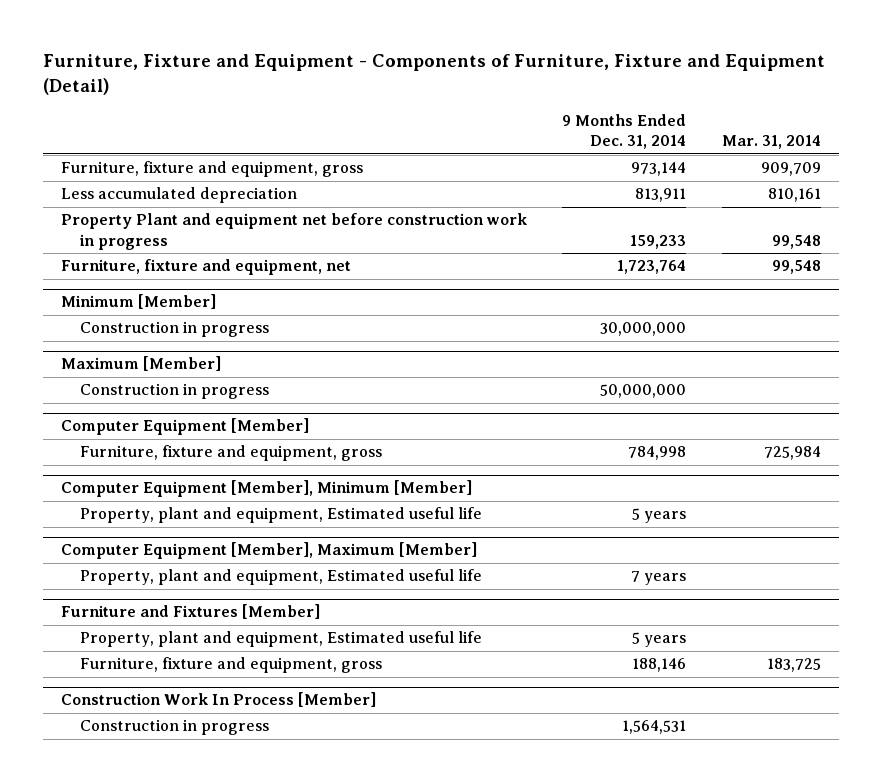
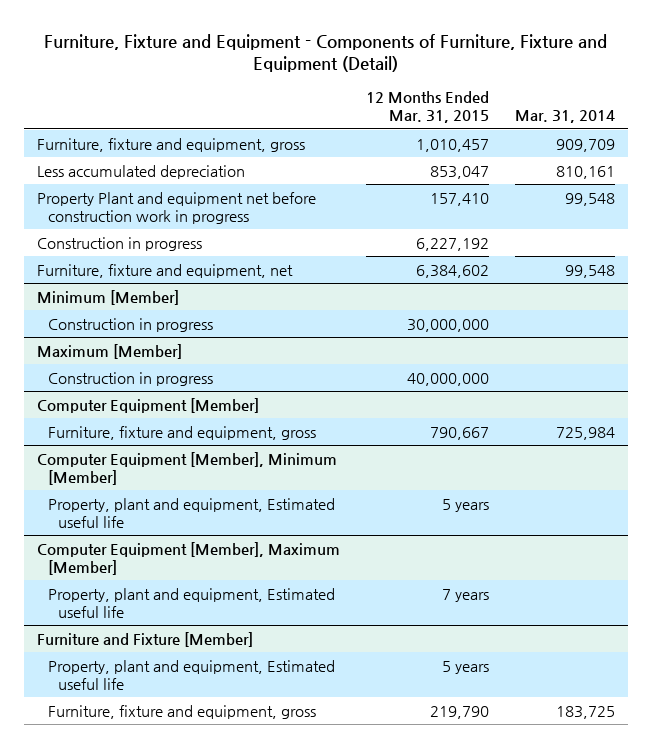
- | 9 Months Ended Dec. 31, 2014 | Mar. 31, 2014
+ | 12 Months Ended Mar. 31, 2015 | Mar. 31, 2014
+ Construction in progress | 6,227,192 |
- Furniture and Fixtures [Member]
+ Furniture and Fixture [Member]
- Construction Work In Process [Member]
- Construction in progress | 1,564,531 |

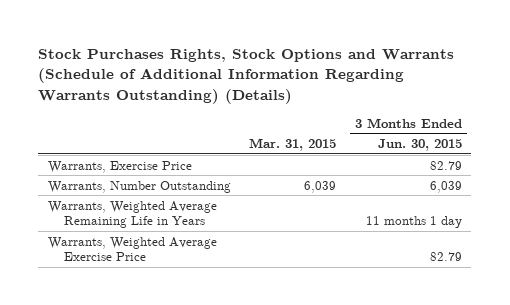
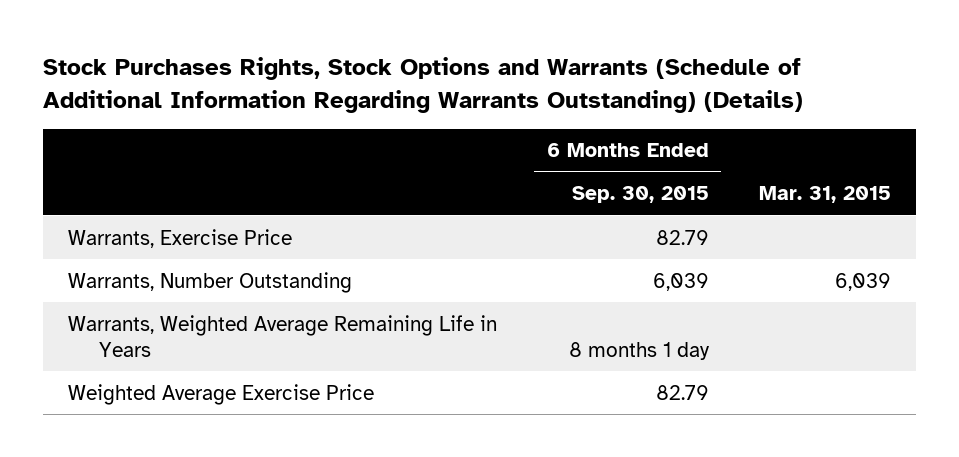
- | Mar. 31, 2015 | 3 Months Ended Jun. 30, 2015
+ | 6 Months Ended Sep. 30, 2015 | Mar. 31, 2015
- Warrants, Weighted Average Exercise Price | | 82.79
+ Weighted Average Exercise Price | 82.79 |

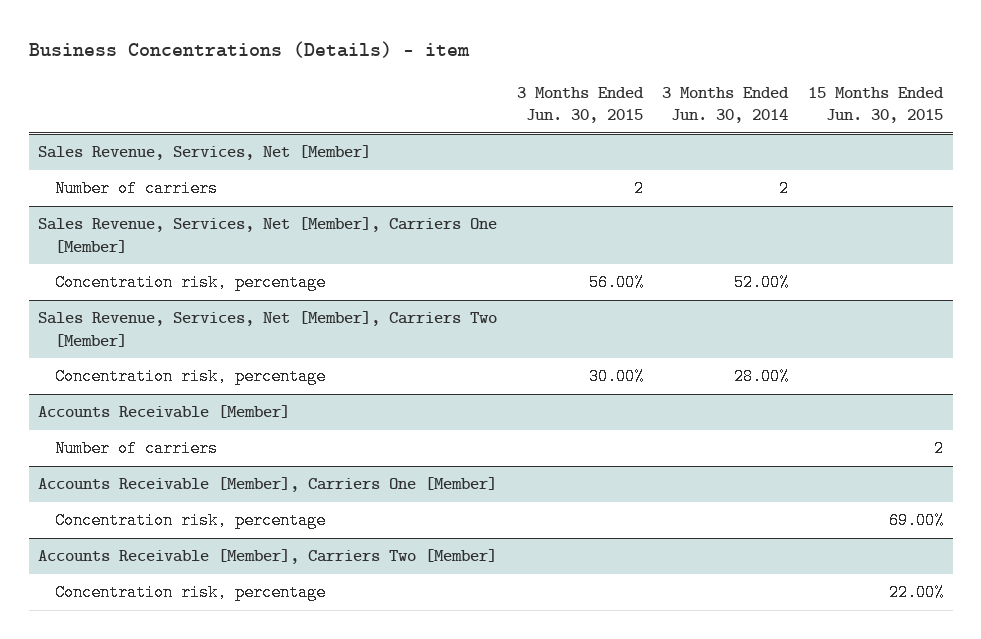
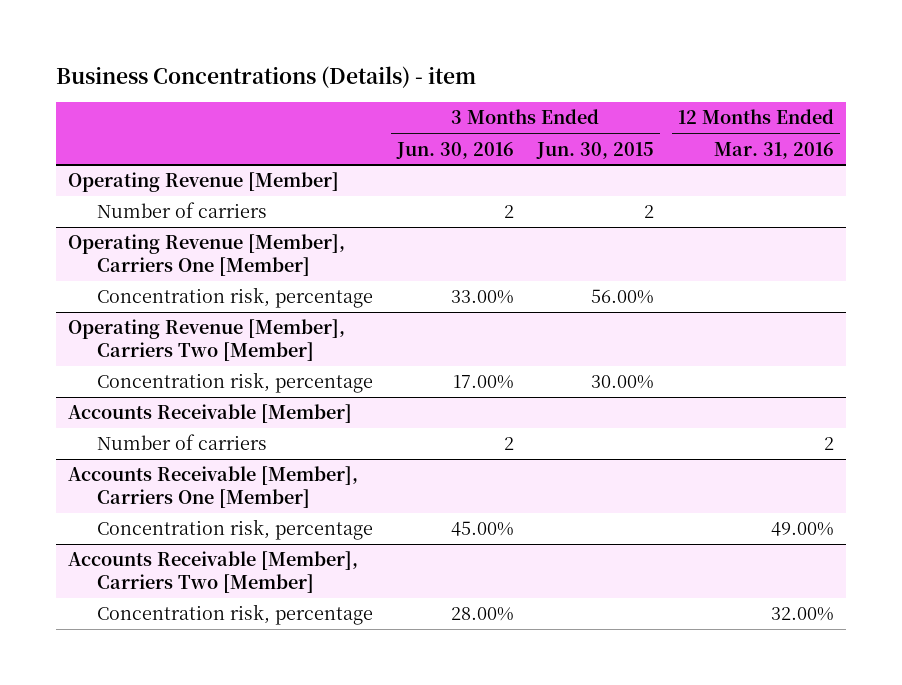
- | 3 Months Ended Jun. 30, 2015 | 3 Months Ended Jun. 30, 2014 | 15 Months Ended Jun. 30, 2015
+ | 3 Months Ended Jun. 30, 2016 | 3 Months Ended Jun. 30, 2015 | 12 Months Ended Mar. 31, 2016
- Sales Revenue, Services, Net [Member]
+ Operating Revenue [Member]
- Sales Revenue, Services, Net [Member], Carriers One [Member]
+ Operating Revenue [Member], Carriers One [Member]
- Sales Revenue, Services, Net [Member], Carriers Two [Member]
+ Operating Revenue [Member], Carriers Two [Member]

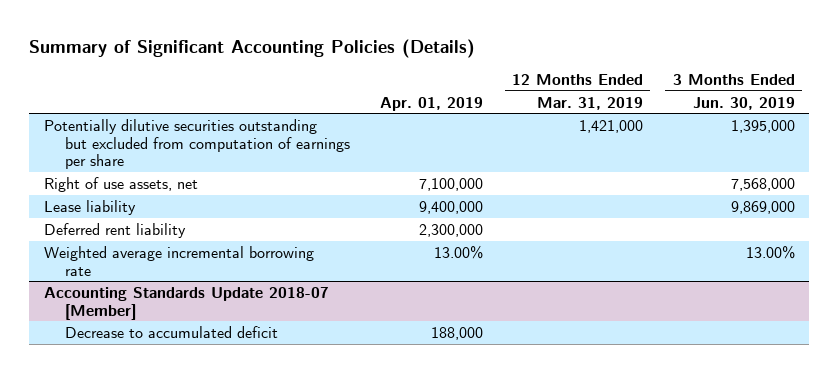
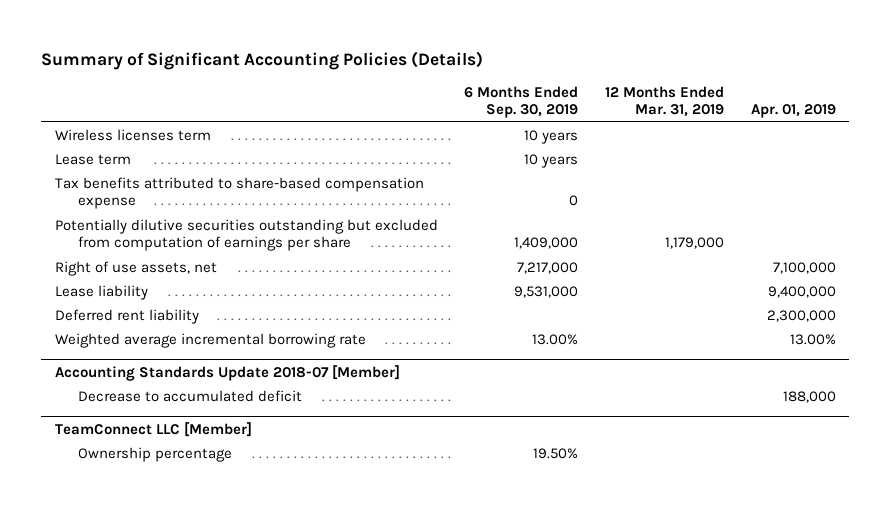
- | Apr. 01, 2019 | 12 Months Ended Mar. 31, 2019 | 3 Months Ended Jun. 30, 2019
+ | 6 Months Ended Sep. 30, 2019 | 12 Months Ended Mar. 31, 2019 | Apr. 01, 2019
- Potentially dilutive securities outstanding but excluded from computation of earnings per share | | 1,421,000 | 1,395,000
+ Wireless licenses term | 10 years | |
+ Lease term | 10 years | |
+ Tax benefits attributed to share-based compensation expense | 0 | |
+ Potentially dilutive securities outstanding but excluded from computation of earnings per share | 1,409,000 | 1,179,000 |
+ TeamConnect LLC [Member]
+ Ownership percentage | 19.50% | |

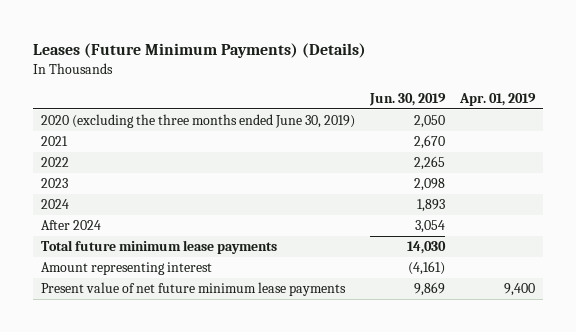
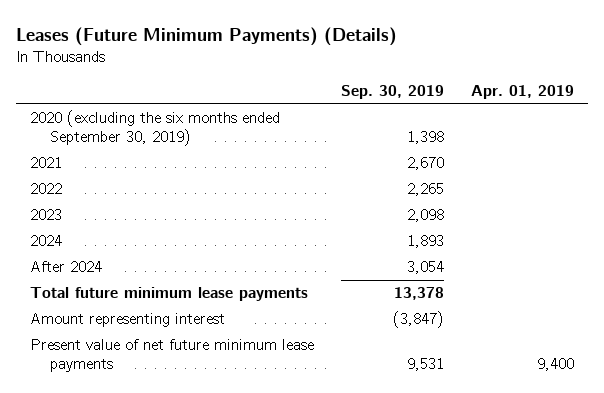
- | Jun. 30, 2019 | Apr. 01, 2019
+ | Sep. 30, 2019 | Apr. 01, 2019
- 2020 (excluding the three months ended June 30, 2019) | 2,050 |
+ 2020 (excluding the six months ended September 30, 2019) | 1,398 |

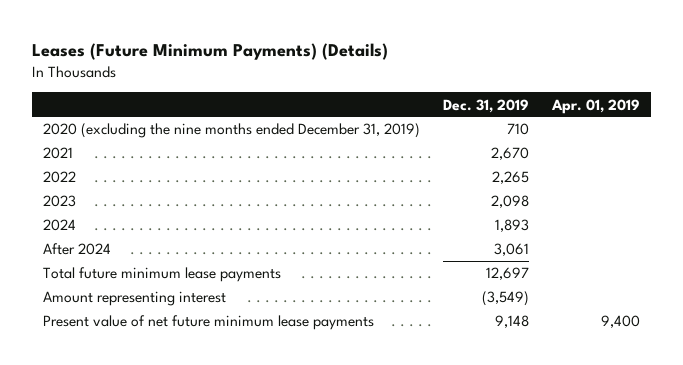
- | Sep. 30, 2019 | Apr. 01, 2019
+ | Dec. 31, 2019 | Apr. 01, 2019
- 2020 (excluding the six months ended September 30, 2019) | 1,398 |
+ 2020 (excluding the nine months ended December 31, 2019) | 710 |

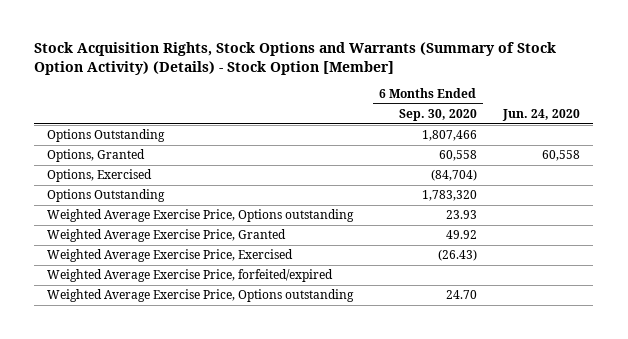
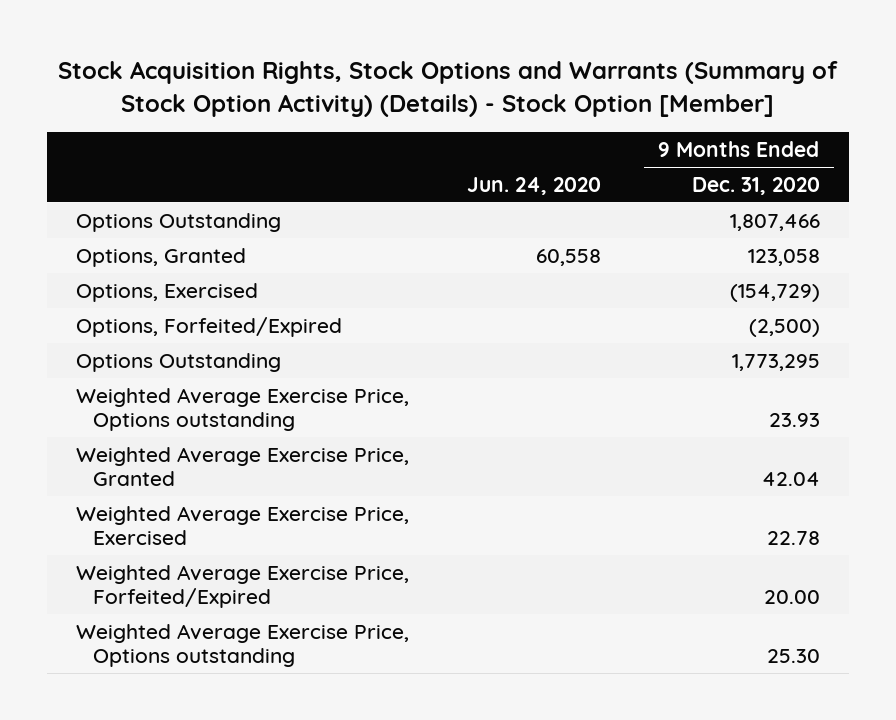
- | 6 Months Ended Sep. 30, 2020 | Jun. 24, 2020
+ | Jun. 24, 2020 | 9 Months Ended Dec. 31, 2020
+ Options, Forfeited/Expired | | (2,500)
- Weighted Average Exercise Price, forfeited/expired
+ Weighted Average Exercise Price, Forfeited/Expired | | 20.00

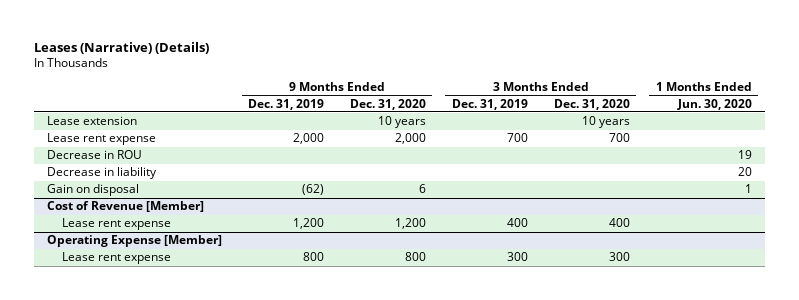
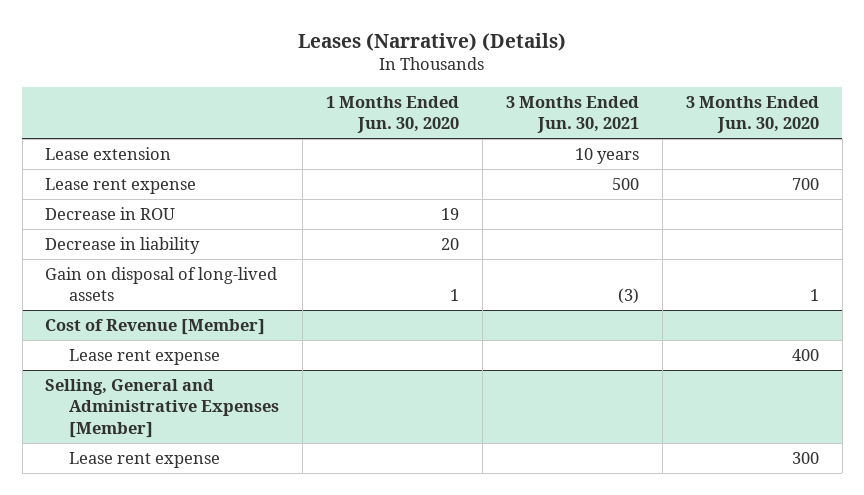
- | 9 Months Ended Dec. 31, 2019 | 9 Months Ended Dec. 31, 2020 | 3 Months Ended Dec. 31, 2019 | 3 Months Ended Dec. 31, 2020 | 1 Months Ended Jun. 30, 2020
+ | 1 Months Ended Jun. 30, 2020 | 3 Months Ended Jun. 30, 2021 | 3 Months Ended Jun. 30, 2020
- Gain on disposal | (62) | 6 | | | 1
+ Gain on disposal of long-lived assets | 1 | (3) | 1
- Operating Expense [Member]
- Lease rent expense | 800 | 800 | 300 | 300 |
+ Selling, General and Administrative Expenses [Member]
+ Lease rent expense | | | 300

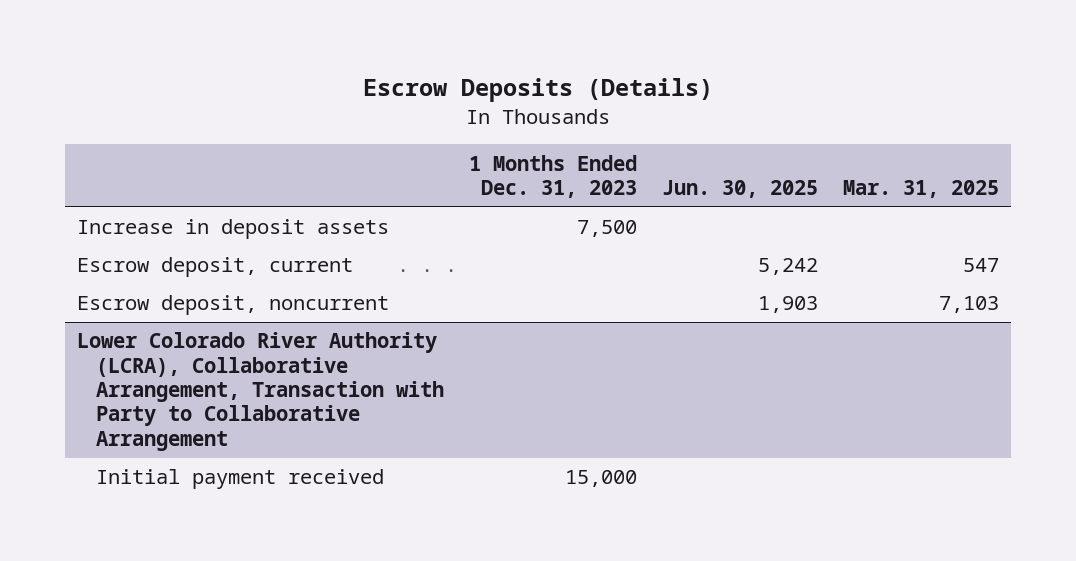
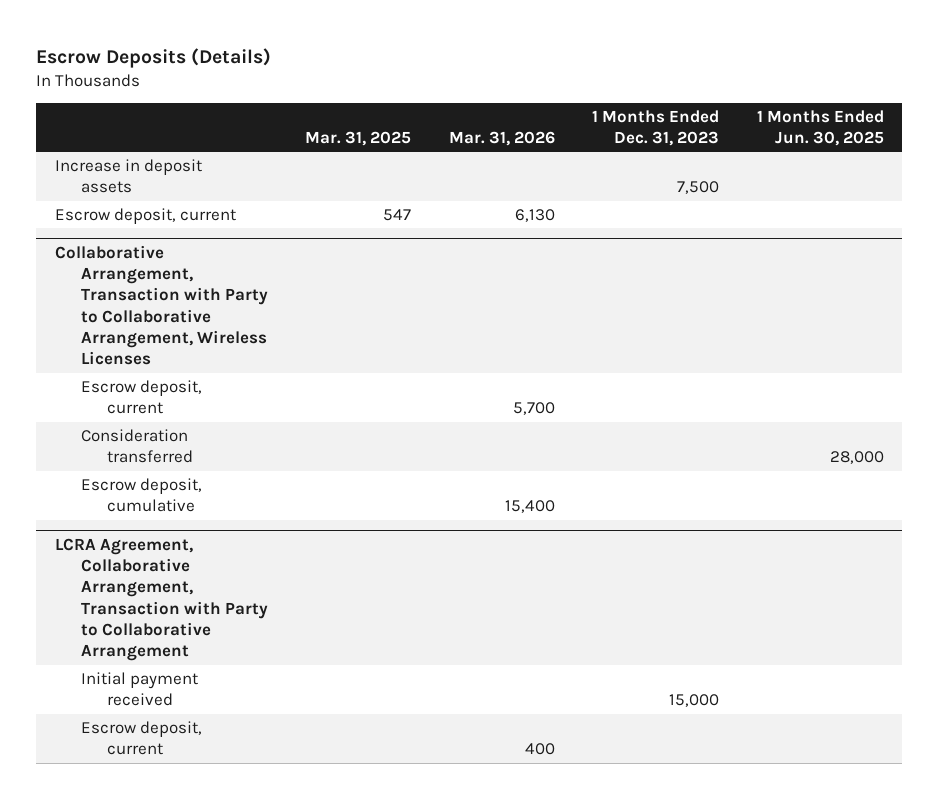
- | 1 Months Ended Dec. 31, 2023 | Jun. 30, 2025 | Mar. 31, 2025
+ | Mar. 31, 2025 | Mar. 31, 2026 | 1 Months Ended Dec. 31, 2023 | 1 Months Ended Jun. 30, 2025
- Escrow deposit, noncurrent | | 1,903 | 7,103
- Lower Colorado River Authority (LCRA), Collaborative Arrangement, Transaction with Party to Collaborative Arrangement
+ Collaborative Arrangement, Transaction with Party to Collaborative Arrangement, Wireless Licenses
+ Escrow deposit, current | | 5,700 | |
+ Consideration transferred | | | | 28,000
+ Escrow deposit, cumulative | | 15,400 | |
+ LCRA Agreement, Collaborative Arrangement, Transaction with Party to Collaborative Arrangement
+ Escrow deposit, current | | 400 | |

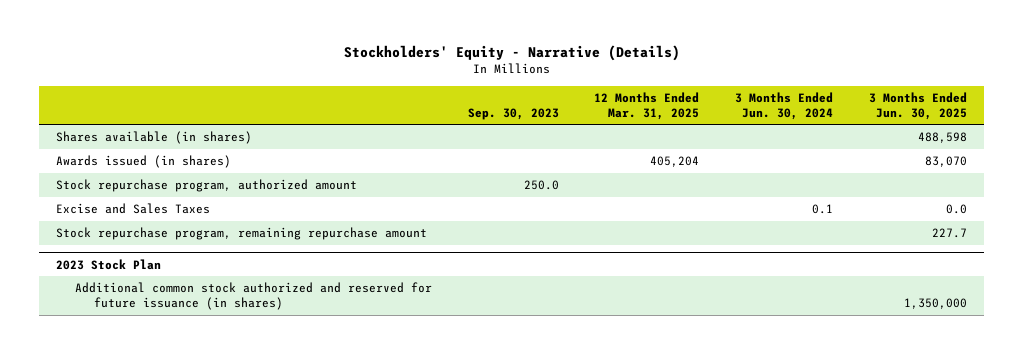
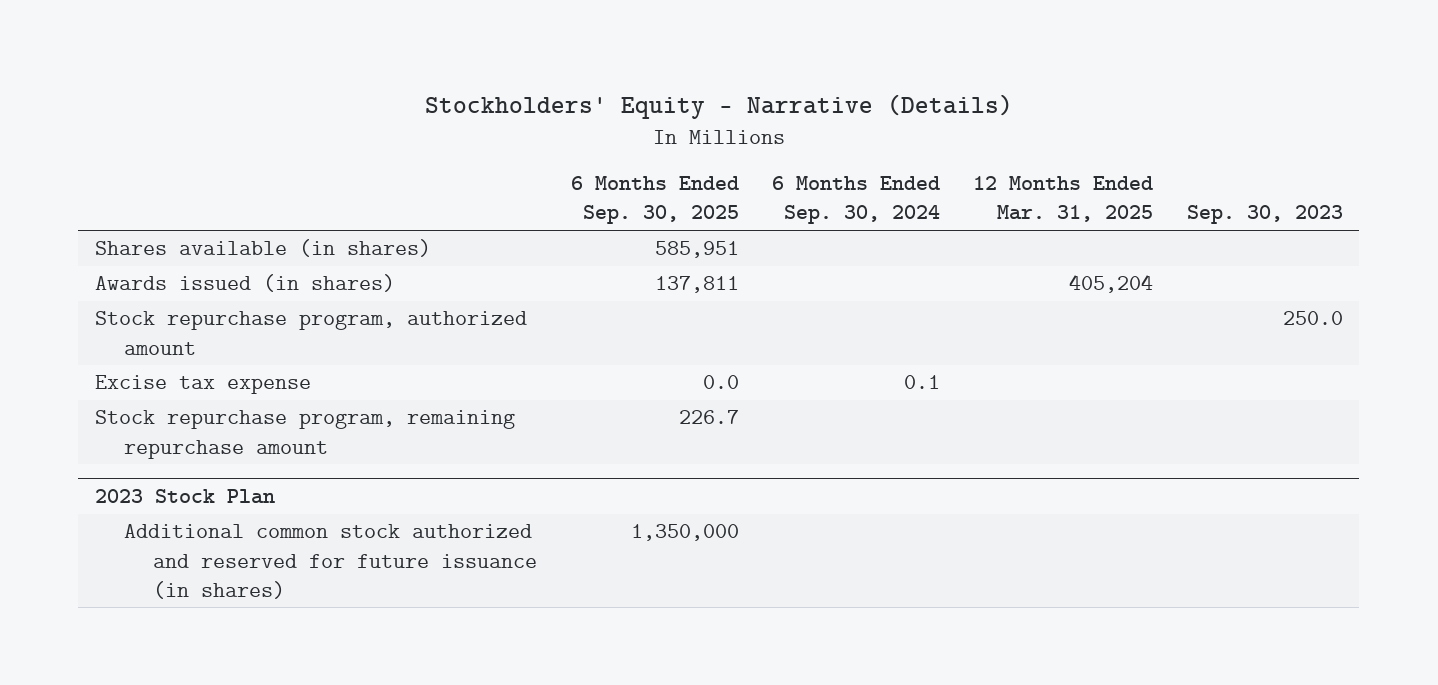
- | Sep. 30, 2023 | 12 Months Ended Mar. 31, 2025 | 3 Months Ended Jun. 30, 2024 | 3 Months Ended Jun. 30, 2025
+ | 6 Months Ended Sep. 30, 2025 | 6 Months Ended Sep. 30, 2024 | 12 Months Ended Mar. 31, 2025 | Sep. 30, 2023
- Excise and Sales Taxes | | | 0.1 | 0.0
+ Excise tax expense | 0.0 | 0.1 | |

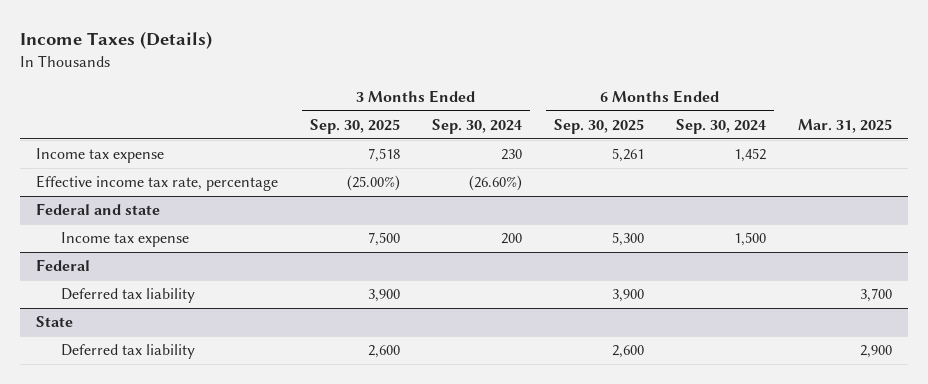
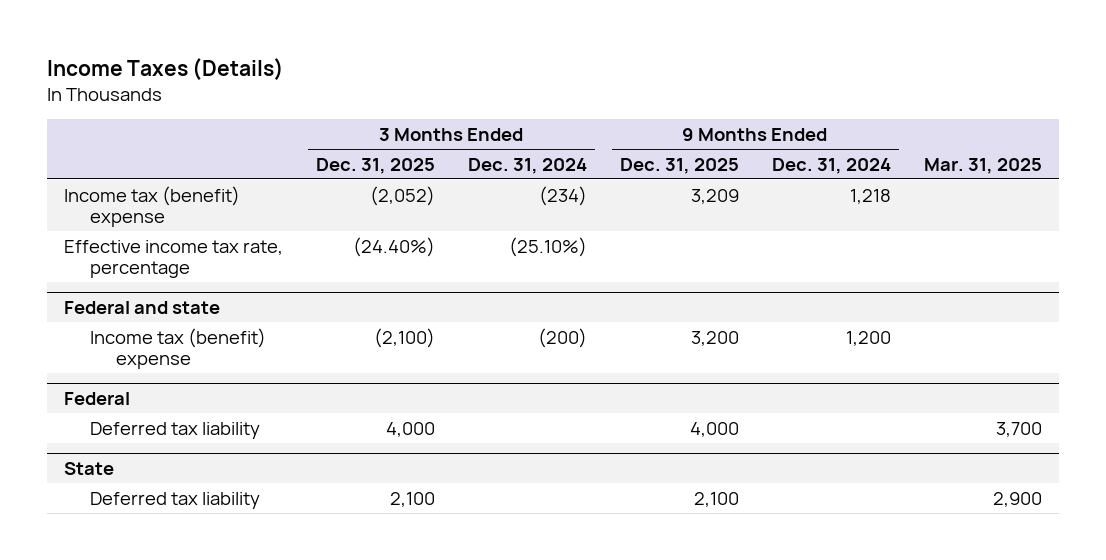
- | 3 Months Ended Sep. 30, 2025 | 3 Months Ended Sep. 30, 2024 | 6 Months Ended Sep. 30, 2025 | 6 Months Ended Sep. 30, 2024 | Mar. 31, 2025
+ | 3 Months Ended Dec. 31, 2025 | 3 Months Ended Dec. 31, 2024 | 9 Months Ended Dec. 31, 2025 | 9 Months Ended Dec. 31, 2024 | Mar. 31, 2025
- Income tax expense | 7,518 | 230 | 5,261 | 1,452 |
+ Income tax (benefit) expense | (2,052) | (234) | 3,209 | 1,218 |
@ Federal and state
- Income tax expense | 7,500 | 200 | 5,300 | 1,500 |
+ Income tax (benefit) expense | (2,100) | (200) | 3,200 | 1,200 |

